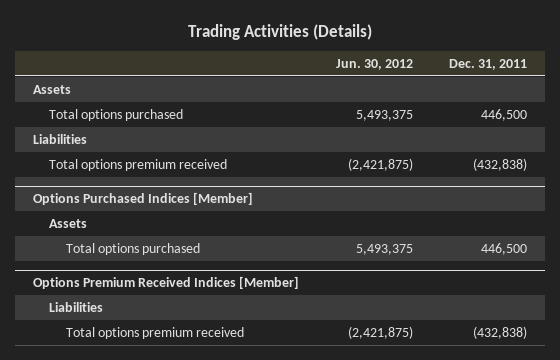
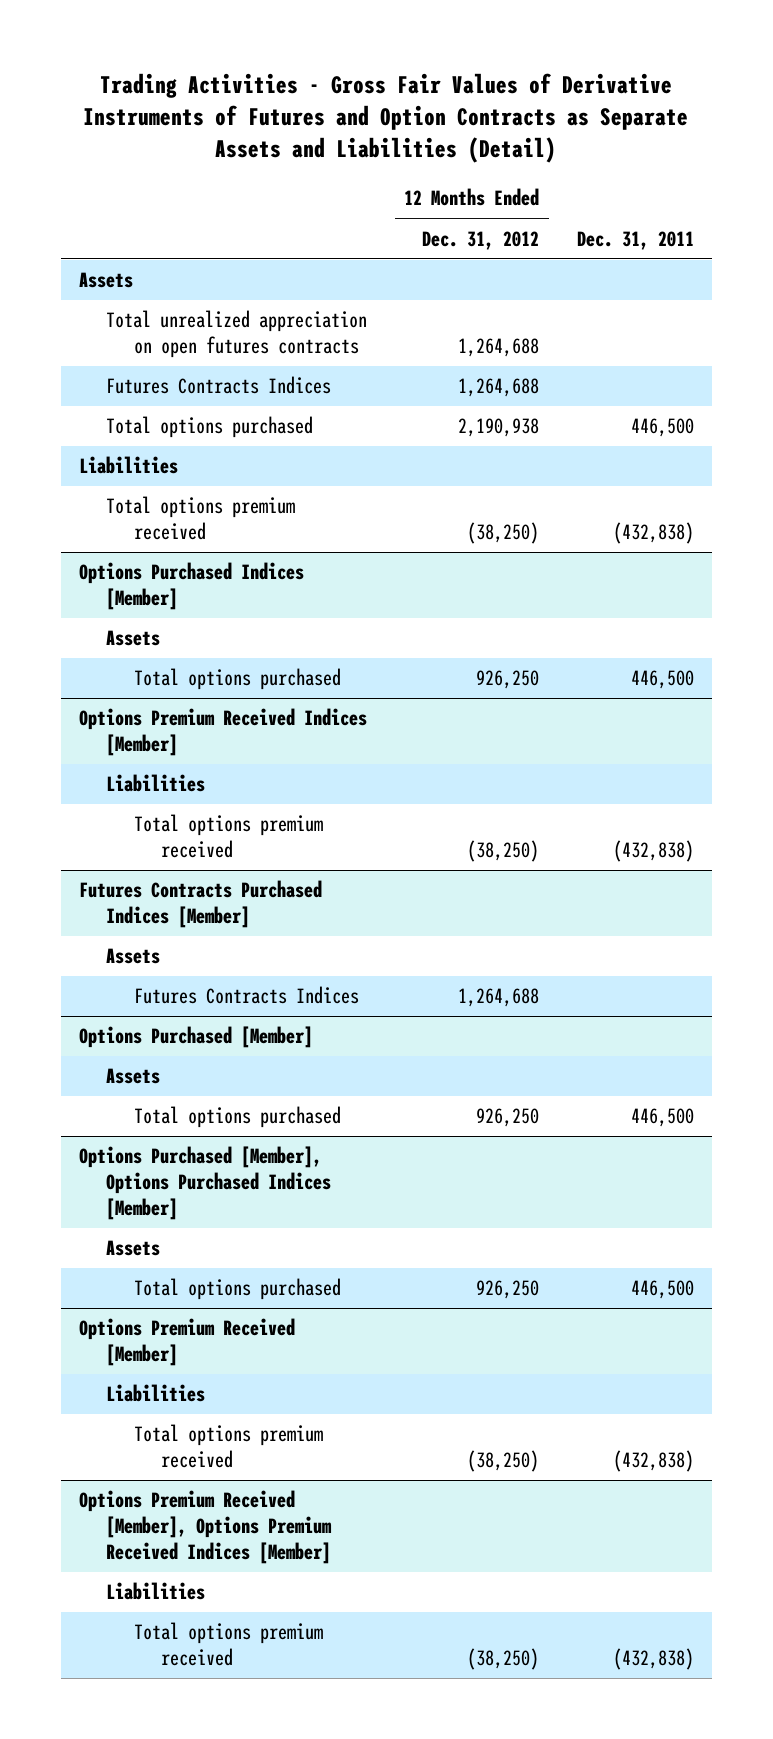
- Trading Activities (Details)
+ Trading Activities - Gross Fair Values of Derivative Instruments of Futures and Option Contracts as Separate Assets and Liabilities (Detail)
- | Jun. 30, 2012 | Dec. 31, 2011
+ | 12 Months Ended Dec. 31, 2012 | Dec. 31, 2011
+ Total unrealized appreciation on open futures contracts | 1,264,688 |
+ Futures Contracts Indices | 1,264,688 |
+ Futures Contracts Purchased Indices [Member]
+ Assets
+ Futures Contracts Indices | 1,264,688 |
+ Options Purchased [Member]
+ Assets
+ Total options purchased | 926,250 | 446,500
+ Options Purchased [Member], Options Purchased Indices [Member]
+ Assets
+ Total options purchased | 926,250 | 446,500
+ Options Premium Received [Member]
+ Liabilities
+ Total options premium received | (38,250) | (432,838)
+ Options Premium Received [Member], Options Premium Received Indices [Member]
+ Liabilities
+ Total options premium received | (38,250) | (432,838)

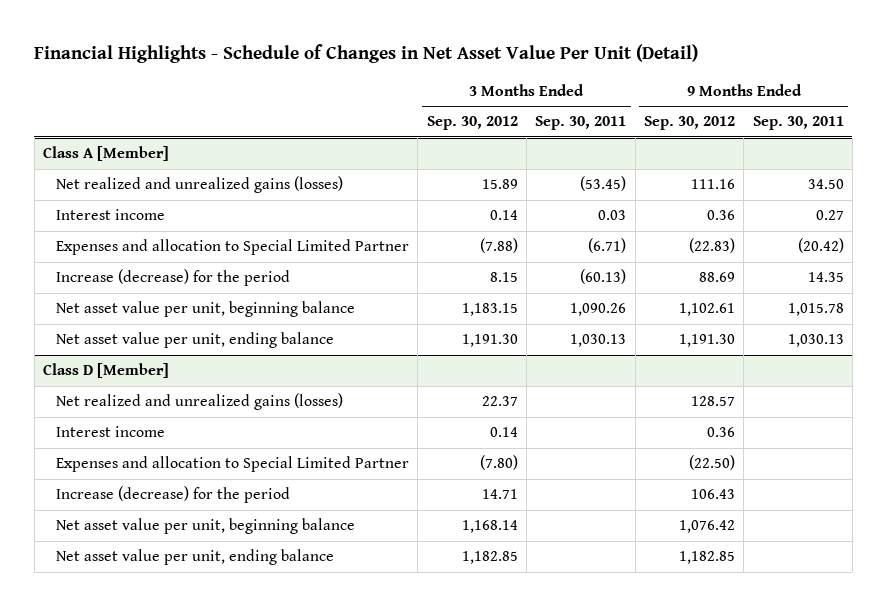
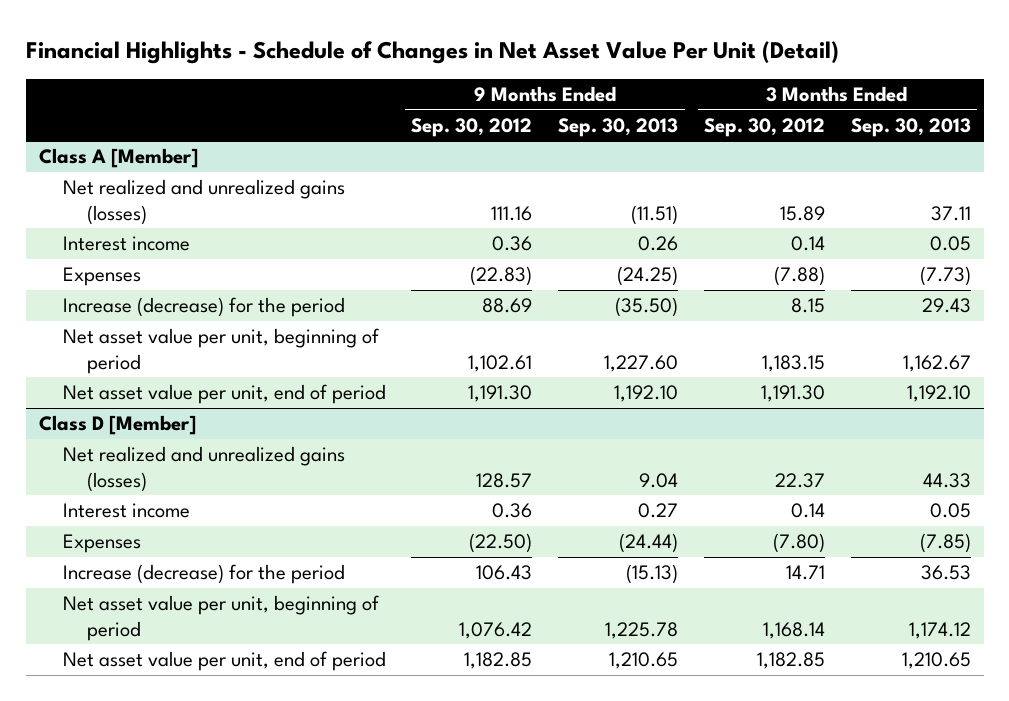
- | 3 Months Ended Sep. 30, 2012 | 3 Months Ended Sep. 30, 2011 | 9 Months Ended Sep. 30, 2012 | 9 Months Ended Sep. 30, 2011
+ | 9 Months Ended Sep. 30, 2012 | 9 Months Ended Sep. 30, 2013 | 3 Months Ended Sep. 30, 2012 | 3 Months Ended Sep. 30, 2013
@ Class A [Member]
- Expenses and allocation to Special Limited Partner | (7.88) | (6.71) | (22.83) | (20.42)
+ Expenses | (22.83) | (24.25) | (7.88) | (7.73)
- Net asset value per unit, beginning balance | 1,183.15 | 1,090.26 | 1,102.61 | 1,015.78
- Net asset value per unit, ending balance | 1,191.30 | 1,030.13 | 1,191.30 | 1,030.13
+ Net asset value per unit, beginning of period | 1,102.61 | 1,227.60 | 1,183.15 | 1,162.67
+ Net asset value per unit, end of period | 1,191.30 | 1,192.10 | 1,191.30 | 1,192.10
@ Class D [Member]
- Expenses and allocation to Special Limited Partner | (7.80) | | (22.50) |
+ Expenses | (22.50) | (24.44) | (7.80) | (7.85)
- Net asset value per unit, beginning balance | 1,168.14 | | 1,076.42 |
- Net asset value per unit, ending balance | 1,182.85 | | 1,182.85 |
+ Net asset value per unit, beginning of period | 1,076.42 | 1,225.78 | 1,168.14 | 1,174.12
+ Net asset value per unit, end of period | 1,182.85 | 1,210.65 | 1,182.85 | 1,210.65

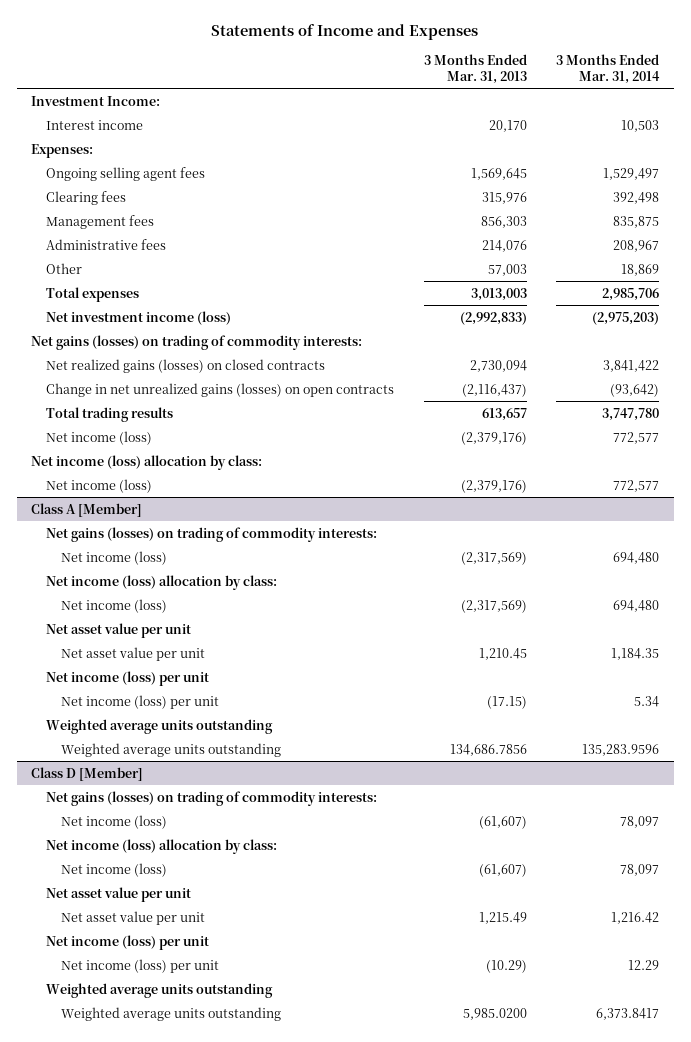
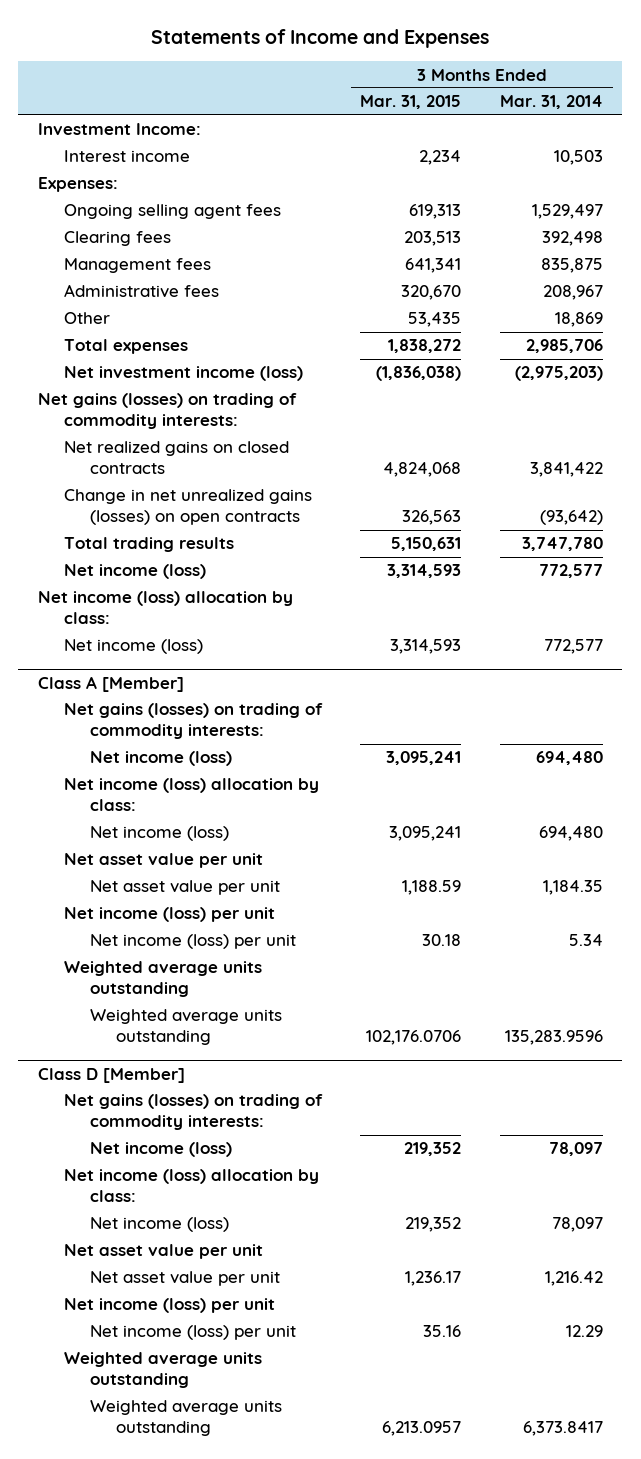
- | 3 Months Ended Mar. 31, 2013 | 3 Months Ended Mar. 31, 2014
+ | 3 Months Ended Mar. 31, 2015 | 3 Months Ended Mar. 31, 2014
- Net realized gains (losses) on closed contracts | 2,730,094 | 3,841,422
+ Net realized gains on closed contracts | 4,824,068 | 3,841,422

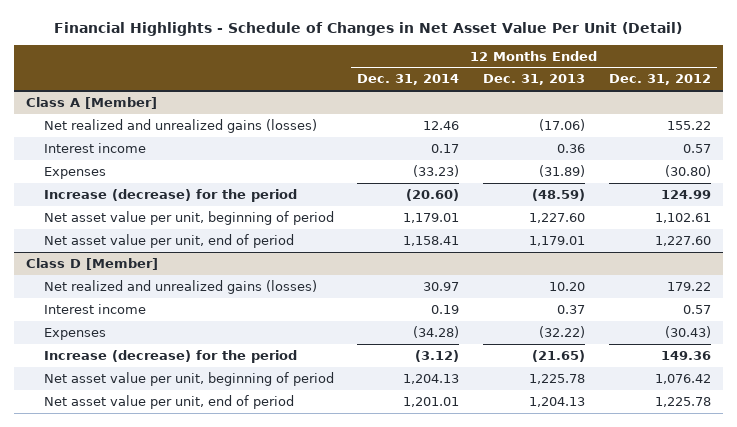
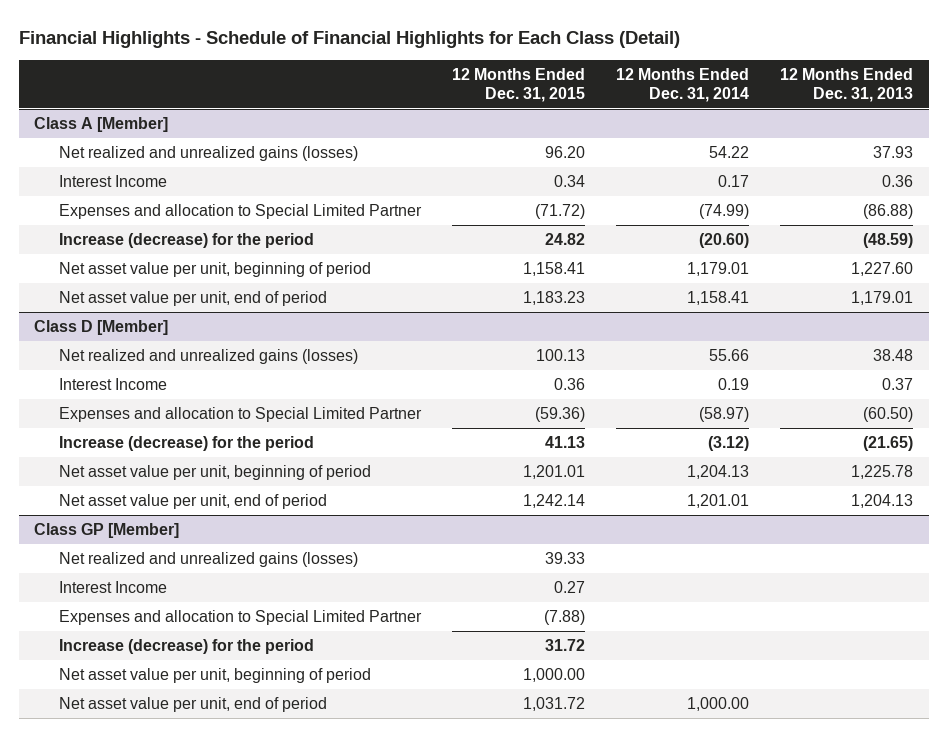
- Financial Highlights - Schedule of Changes in Net Asset Value Per Unit (Detail)
+ Financial Highlights - Schedule of Financial Highlights for Each Class (Detail)
- | 12 Months Ended Dec. 31, 2014 | 12 Months Ended Dec. 31, 2013 | 12 Months Ended Dec. 31, 2012
+ | 12 Months Ended Dec. 31, 2015 | 12 Months Ended Dec. 31, 2014 | 12 Months Ended Dec. 31, 2013
@ Class A [Member]
- Net realized and unrealized gains (losses) | 12.46 | (17.06) | 155.22
- Interest income | 0.17 | 0.36 | 0.57
- Expenses | (33.23) | (31.89) | (30.80)
+ Net realized and unrealized gains (losses) | 96.20 | 54.22 | 37.93
+ Interest Income | 0.34 | 0.17 | 0.36
+ Expenses and allocation to Special Limited Partner | (71.72) | (74.99) | (86.88)
@ Class D [Member]
- Net realized and unrealized gains (losses) | 30.97 | 10.20 | 179.22
- Interest income | 0.19 | 0.37 | 0.57
- Expenses | (34.28) | (32.22) | (30.43)
+ Net realized and unrealized gains (losses) | 100.13 | 55.66 | 38.48
+ Interest Income | 0.36 | 0.19 | 0.37
+ Expenses and allocation to Special Limited Partner | (59.36) | (58.97) | (60.50)
+ Class GP [Member]
+ Net realized and unrealized gains (losses) | 39.33 | |
+ Interest Income | 0.27 | |
+ Expenses and allocation to Special Limited Partner | (7.88) | |
+ Increase (decrease) for the period | 31.72 | |
+ Net asset value per unit, beginning of period | 1,000.00 | |
+ Net asset value per unit, end of period | 1,031.72 | 1,000.00 |

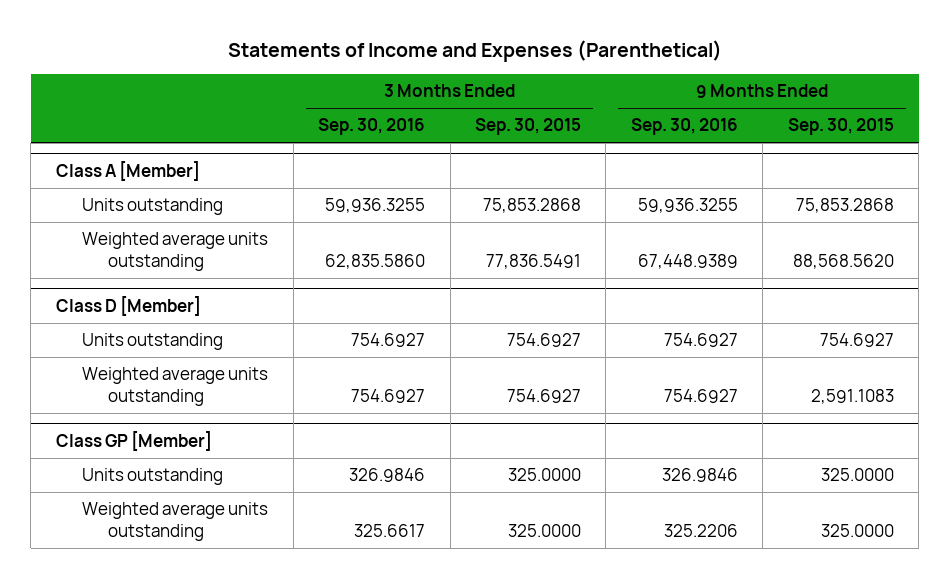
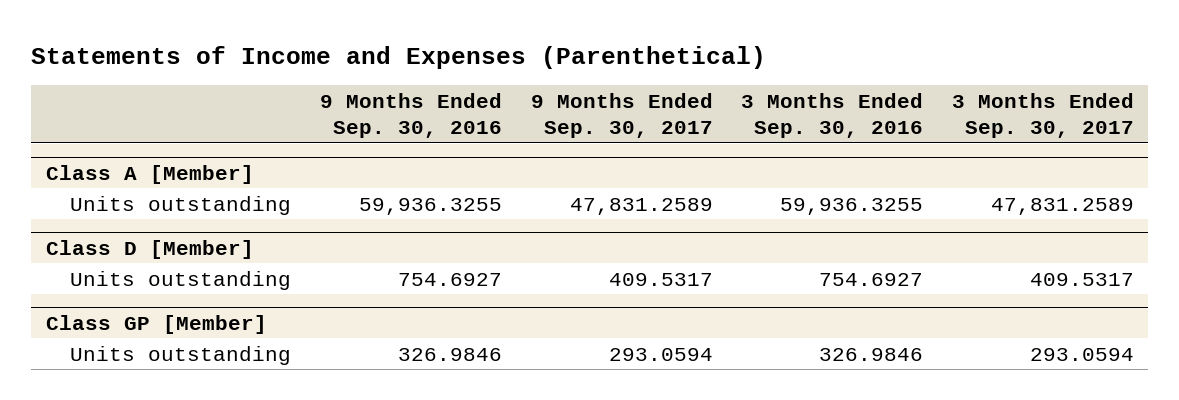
- | 3 Months Ended Sep. 30, 2016 | 3 Months Ended Sep. 30, 2015 | 9 Months Ended Sep. 30, 2016 | 9 Months Ended Sep. 30, 2015
+ | 9 Months Ended Sep. 30, 2016 | 9 Months Ended Sep. 30, 2017 | 3 Months Ended Sep. 30, 2016 | 3 Months Ended Sep. 30, 2017
@ Class A [Member]
- Weighted average units outstanding | 62,835.5860 | 77,836.5491 | 67,448.9389 | 88,568.5620
@ Class D [Member]
- Weighted average units outstanding | 754.6927 | 754.6927 | 754.6927 | 2,591.1083
@ Class GP [Member]
- Weighted average units outstanding | 325.6617 | 325.0000 | 325.2206 | 325.0000

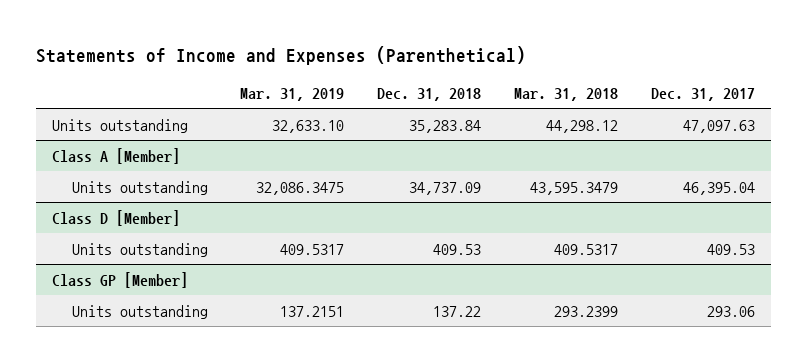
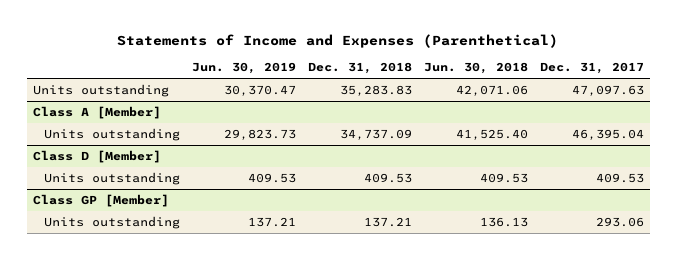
- | Mar. 31, 2019 | Dec. 31, 2018 | Mar. 31, 2018 | Dec. 31, 2017
+ | Jun. 30, 2019 | Dec. 31, 2018 | Jun. 30, 2018 | Dec. 31, 2017
- Units outstanding | 32,633.10 | 35,283.84 | 44,298.12 | 47,097.63
+ Units outstanding | 30,370.47 | 35,283.83 | 42,071.06 | 47,097.63
@ Class GP [Member]
- Units outstanding | 137.2151 | 137.22 | 293.2399 | 293.06
+ Units outstanding | 137.21 | 137.21 | 136.13 | 293.06

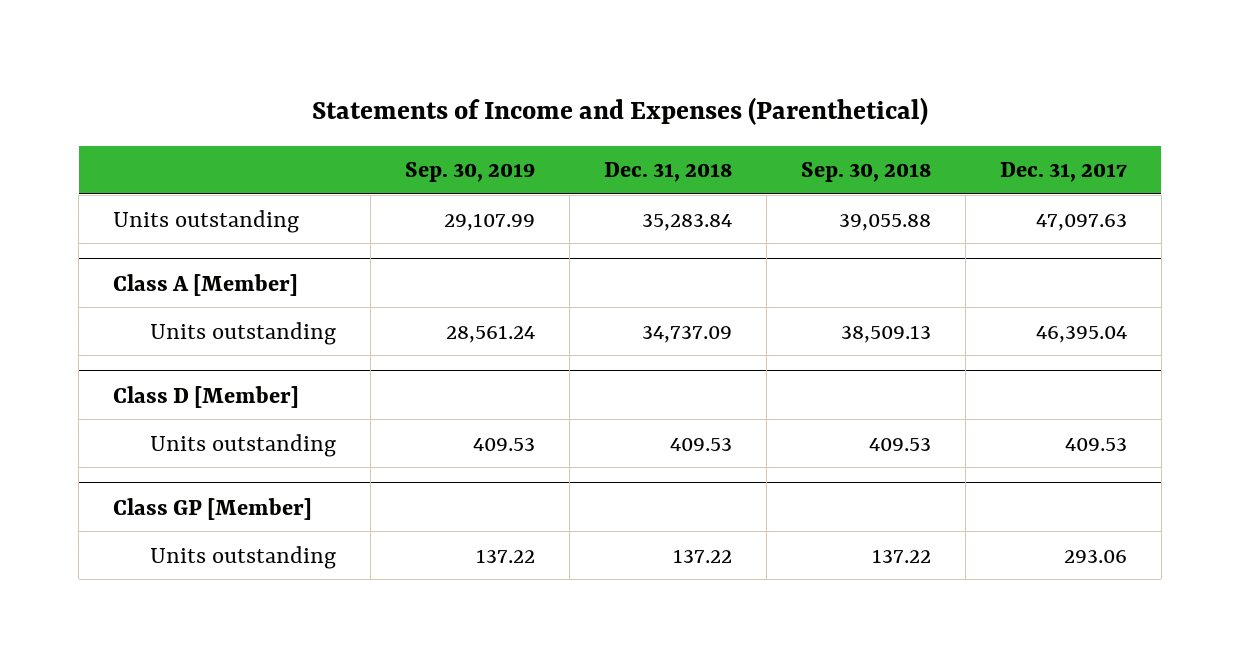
- | Jun. 30, 2019 | Dec. 31, 2018 | Jun. 30, 2018 | Dec. 31, 2017
+ | Sep. 30, 2019 | Dec. 31, 2018 | Sep. 30, 2018 | Dec. 31, 2017
- Units outstanding | 30,370.47 | 35,283.83 | 42,071.06 | 47,097.63
+ Units outstanding | 29,107.99 | 35,283.84 | 39,055.88 | 47,097.63
@ Class GP [Member]
- Units outstanding | 137.21 | 137.21 | 136.13 | 293.06
+ Units outstanding | 137.22 | 137.22 | 137.22 | 293.06

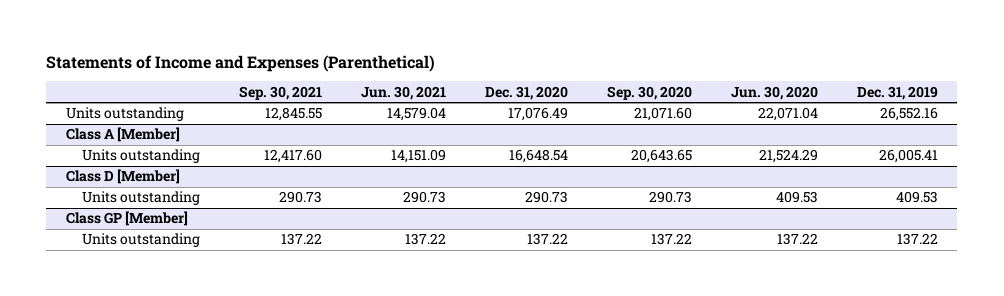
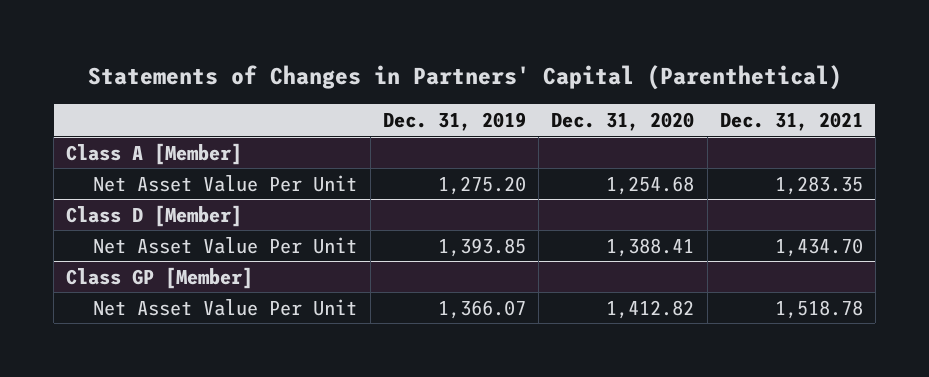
- Statements of Income and Expenses (Parenthetical)
+ Statements of Changes in Partners' Capital (Parenthetical)
- | Sep. 30, 2021 | Jun. 30, 2021 | Dec. 31, 2020 | Sep. 30, 2020 | Jun. 30, 2020 | Dec. 31, 2019
+ | Dec. 31, 2019 | Dec. 31, 2020 | Dec. 31, 2021
- Units outstanding | 12,845.55 | 14,579.04 | 17,076.49 | 21,071.60 | 22,071.04 | 26,552.16
@ Class A [Member]
- Units outstanding | 12,417.60 | 14,151.09 | 16,648.54 | 20,643.65 | 21,524.29 | 26,005.41
+ Net Asset Value Per Unit | 1,275.20 | 1,254.68 | 1,283.35
@ Class D [Member]
- Units outstanding | 290.73 | 290.73 | 290.73 | 290.73 | 409.53 | 409.53
+ Net Asset Value Per Unit | 1,393.85 | 1,388.41 | 1,434.70
@ Class GP [Member]
- Units outstanding | 137.22 | 137.22 | 137.22 | 137.22 | 137.22 | 137.22
+ Net Asset Value Per Unit | 1,366.07 | 1,412.82 | 1,518.78

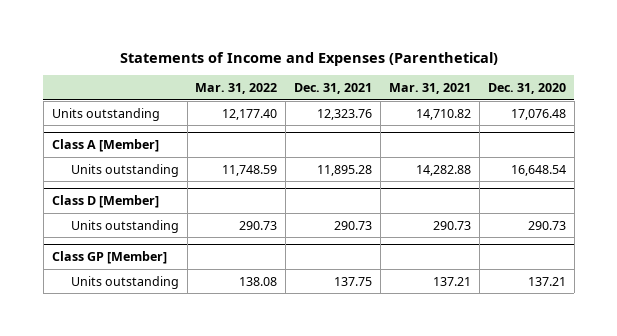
- Statements of Changes in Partners' Capital (Parenthetical)
+ Statements of Income and Expenses (Parenthetical)
- | Dec. 31, 2019 | Dec. 31, 2020 | Dec. 31, 2021
+ | Mar. 31, 2022 | Dec. 31, 2021 | Mar. 31, 2021 | Dec. 31, 2020
+ Units outstanding | 12,177.40 | 12,323.76 | 14,710.82 | 17,076.48
@ Class A [Member]
- Net Asset Value Per Unit | 1,275.20 | 1,254.68 | 1,283.35
+ Units outstanding | 11,748.59 | 11,895.28 | 14,282.88 | 16,648.54
@ Class D [Member]
- Net Asset Value Per Unit | 1,393.85 | 1,388.41 | 1,434.70
+ Units outstanding | 290.73 | 290.73 | 290.73 | 290.73
@ Class GP [Member]
- Net Asset Value Per Unit | 1,366.07 | 1,412.82 | 1,518.78
+ Units outstanding | 138.08 | 137.75 | 137.21 | 137.21

